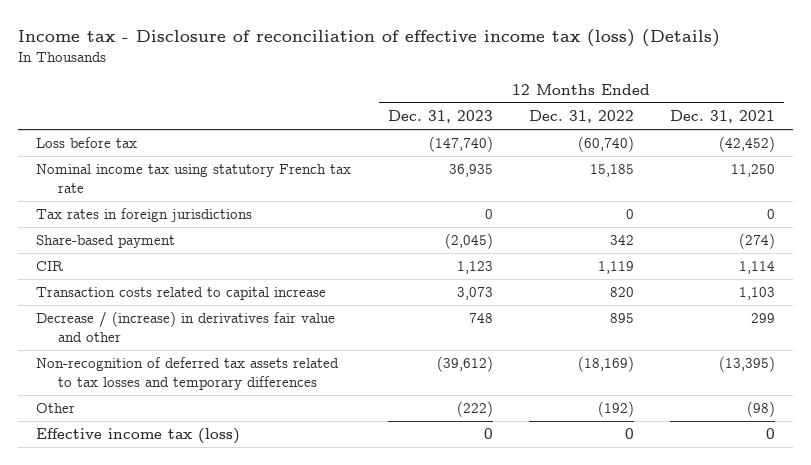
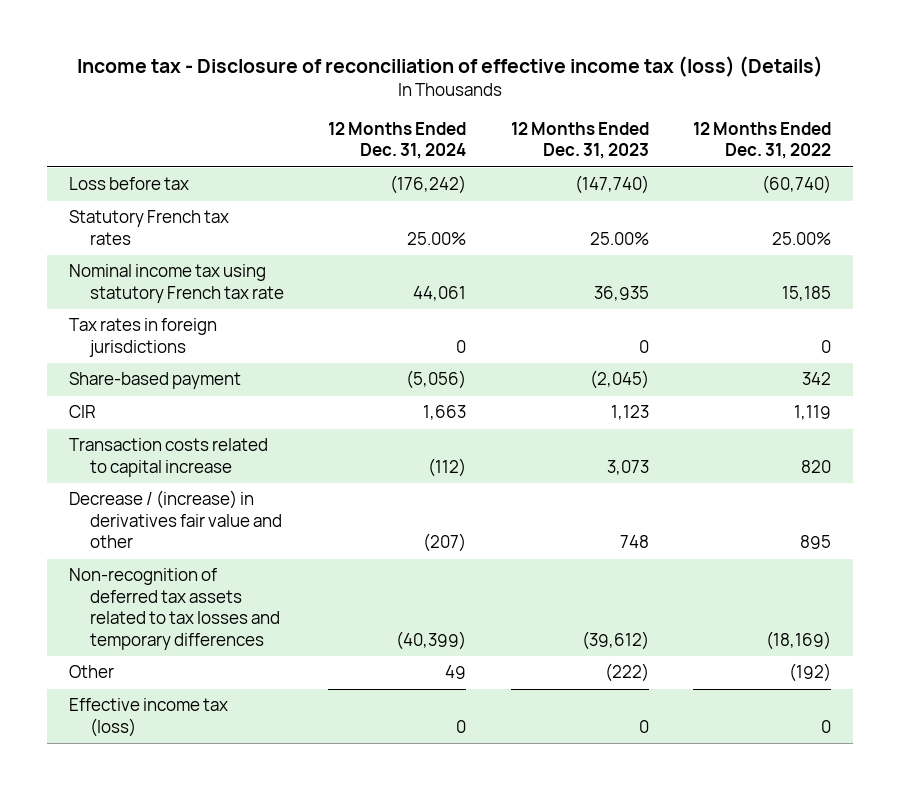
- | 12 Months Ended Dec. 31, 2023 | 12 Months Ended Dec. 31, 2022 | 12 Months Ended Dec. 31, 2021
+ | 12 Months Ended Dec. 31, 2024 | 12 Months Ended Dec. 31, 2023 | 12 Months Ended Dec. 31, 2022
+ Statutory French tax rates | 25.00% | 25.00% | 25.00%

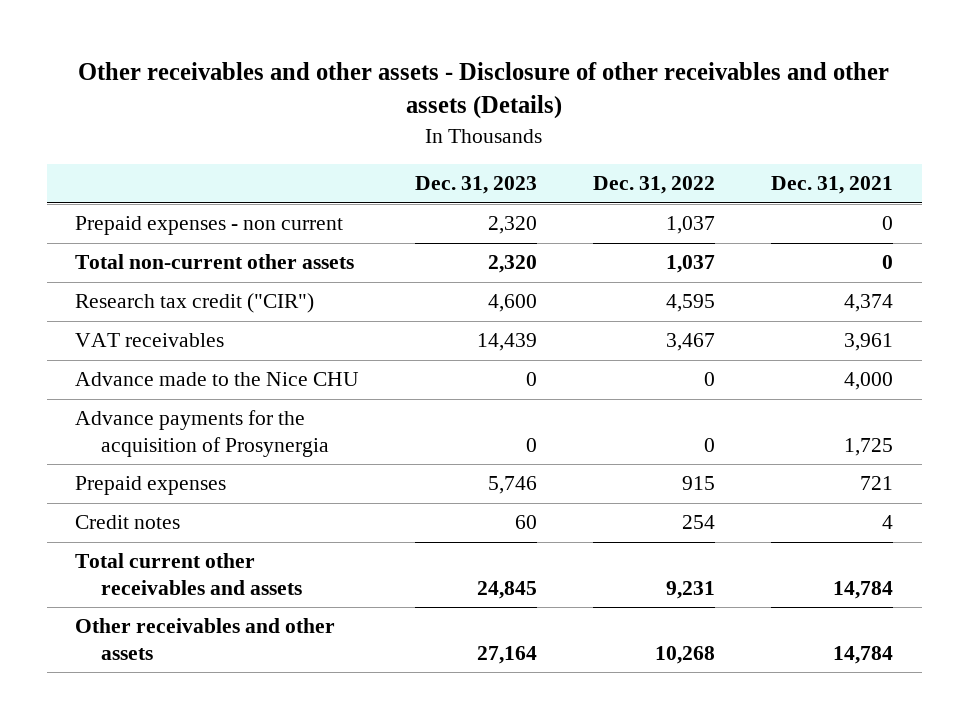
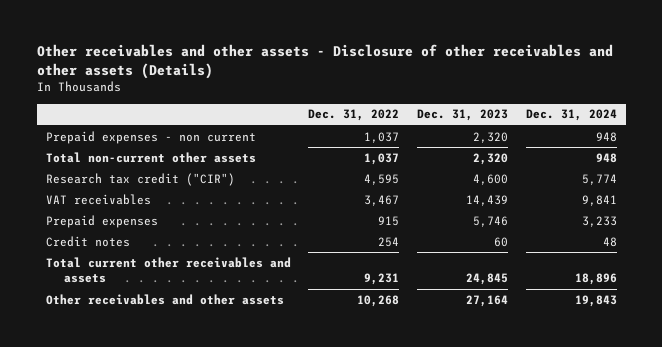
- | Dec. 31, 2023 | Dec. 31, 2022 | Dec. 31, 2021
+ | Dec. 31, 2022 | Dec. 31, 2023 | Dec. 31, 2024
- Advance made to the Nice CHU | 0 | 0 | 4,000
- Advance payments for the acquisition of Prosynergia | 0 | 0 | 1,725

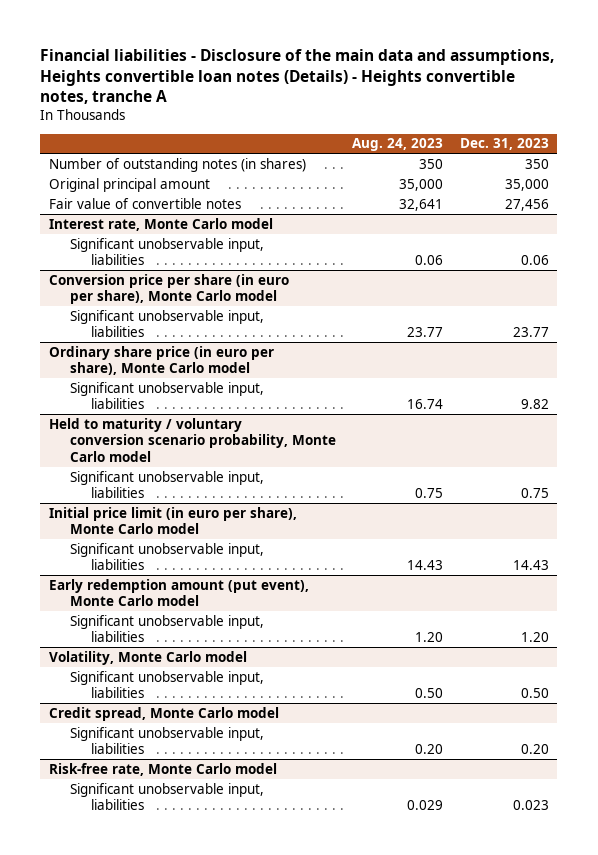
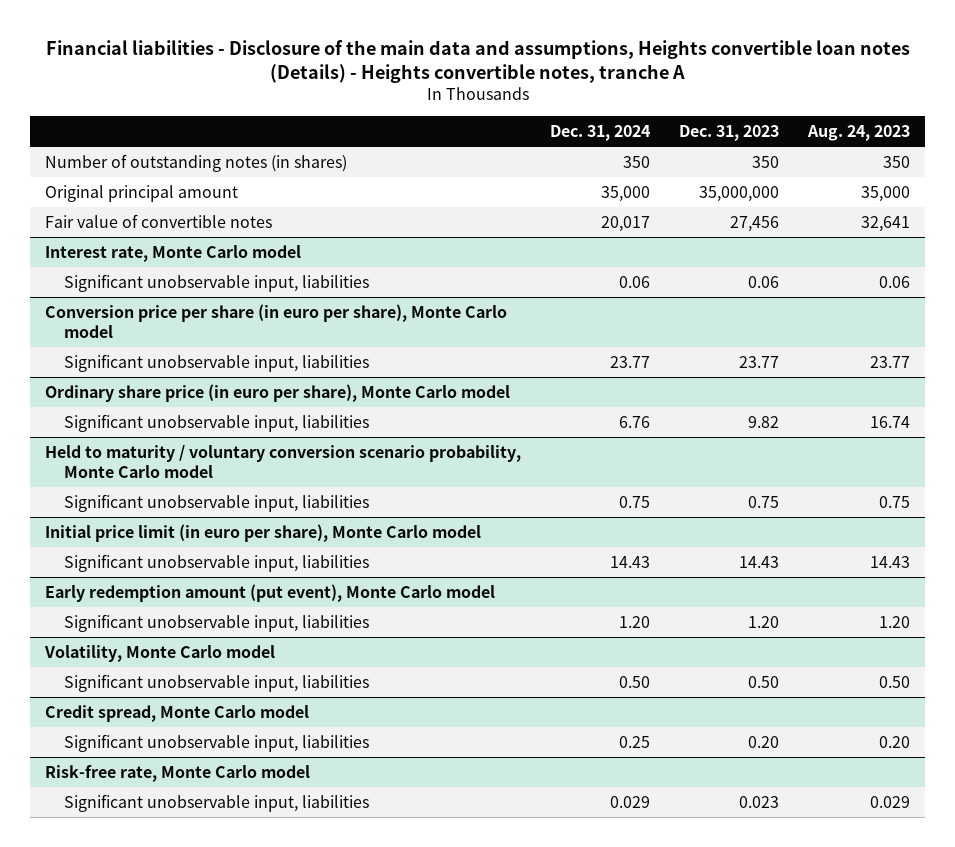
- | Aug. 24, 2023 | Dec. 31, 2023
+ | Dec. 31, 2024 | Dec. 31, 2023 | Aug. 24, 2023
- Original principal amount | 35,000 | 35,000
+ Original principal amount | 35,000 | 35,000,000 | 35,000

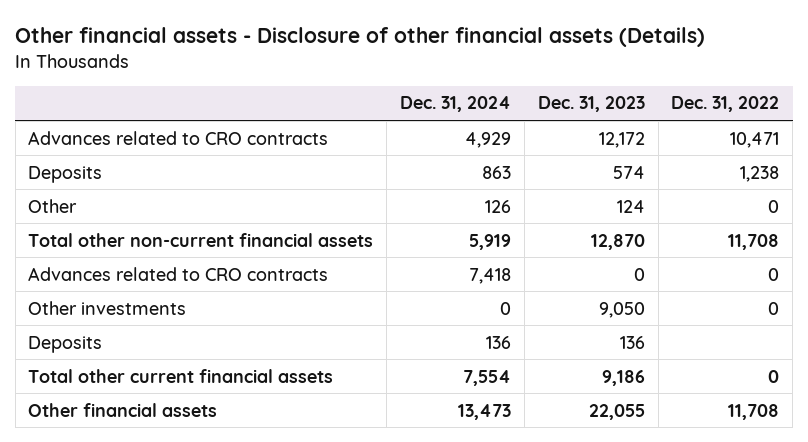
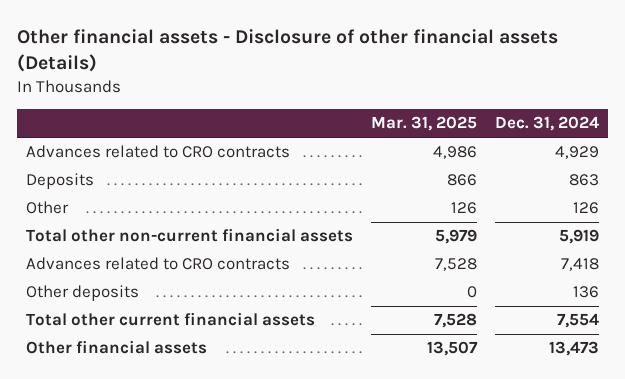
- | Dec. 31, 2024 | Dec. 31, 2023 | Dec. 31, 2022
+ | Mar. 31, 2025 | Dec. 31, 2024
- Other investments | 0 | 9,050 | 0
- Deposits | 136 | 136 |
+ Other deposits | 0 | 136

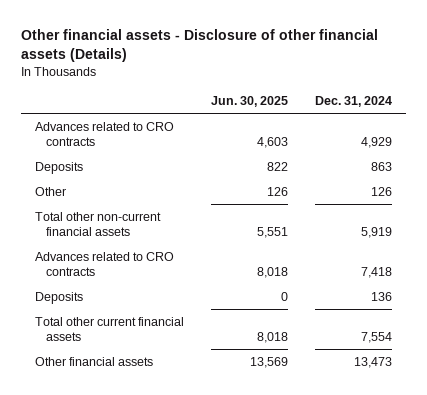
- | Mar. 31, 2025 | Dec. 31, 2024
+ | Jun. 30, 2025 | Dec. 31, 2024
- Other deposits | 0 | 136
+ Deposits | 0 | 136

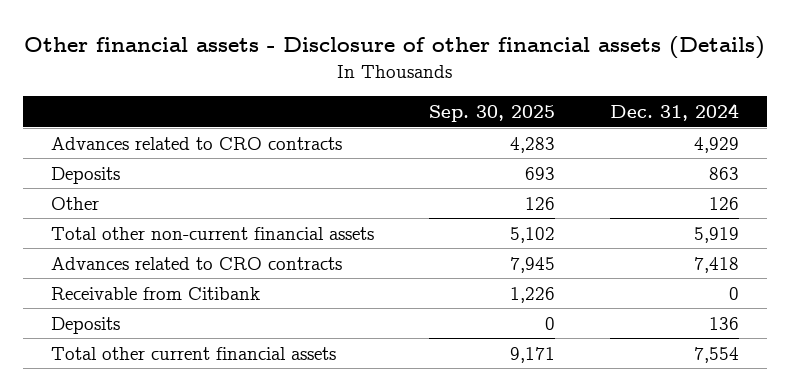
- | Jun. 30, 2025 | Dec. 31, 2024
+ | Sep. 30, 2025 | Dec. 31, 2024
+ Receivable from Citibank | 1,226 | 0
- Other financial assets | 13,569 | 13,473

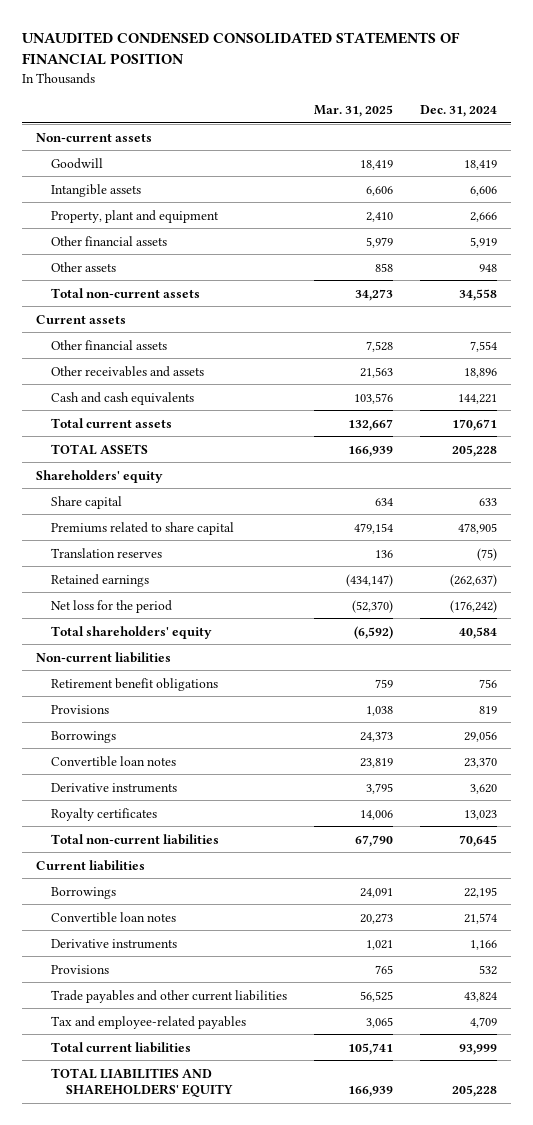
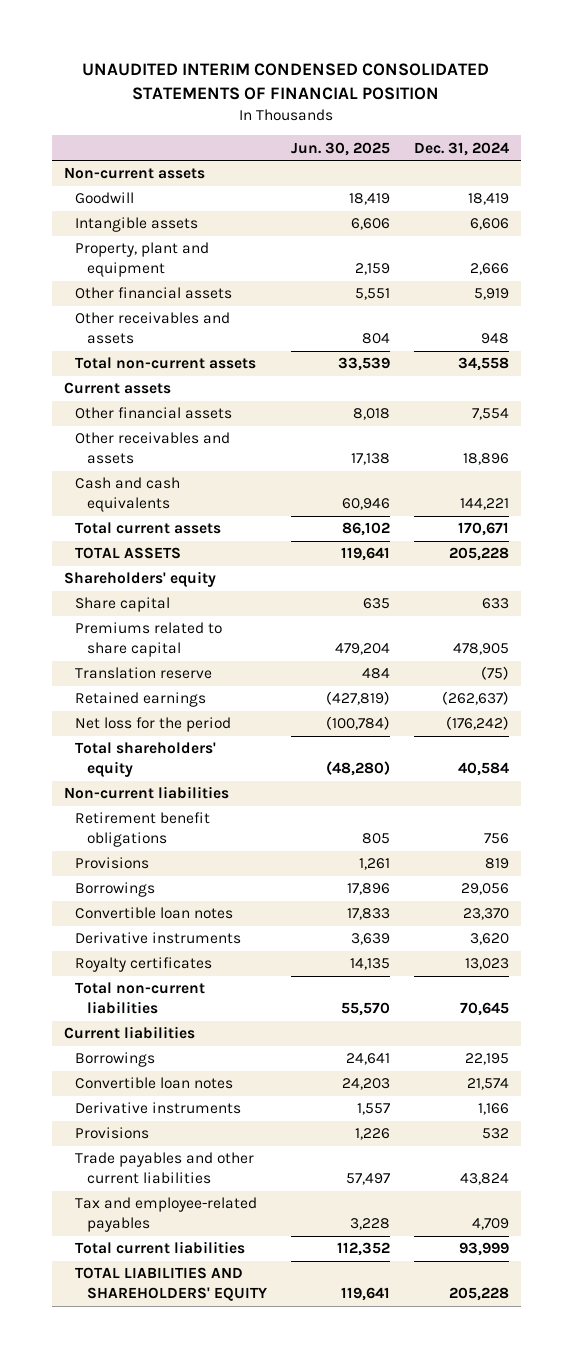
- UNAUDITED CONDENSED CONSOLIDATED STATEMENTS OF FINANCIAL POSITION
+ UNAUDITED INTERIM CONDENSED CONSOLIDATED STATEMENTS OF FINANCIAL POSITION
- | Mar. 31, 2025 | Dec. 31, 2024
+ | Jun. 30, 2025 | Dec. 31, 2024
- Other assets | 858 | 948
+ Other receivables and assets | 804 | 948
- Translation reserves | 136 | (75)
+ Translation reserve | 484 | (75)

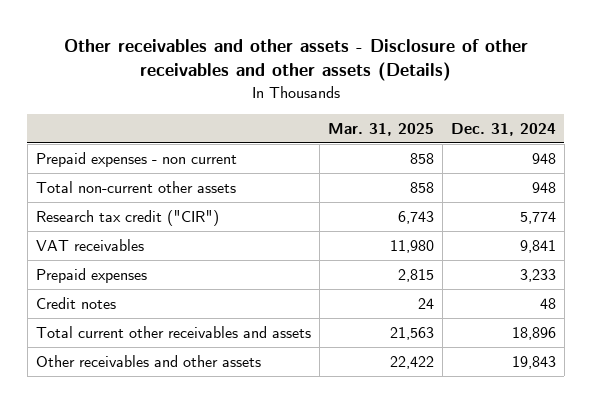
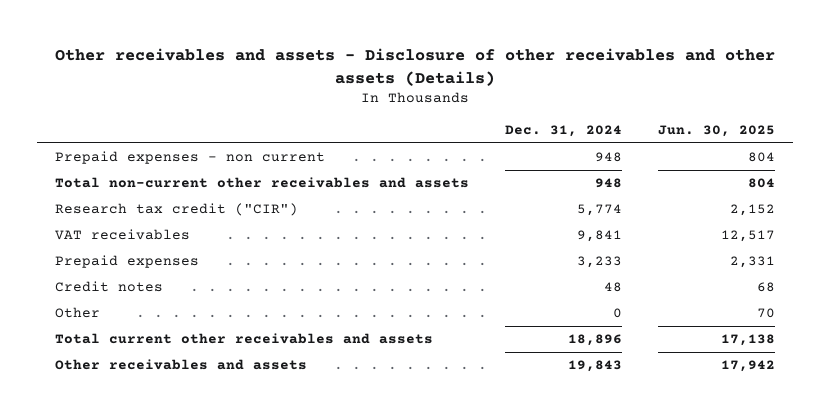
- Other receivables and other assets - Disclosure of other receivables and other assets (Details)
+ Other receivables and assets - Disclosure of other receivables and other assets (Details)
- | Mar. 31, 2025 | Dec. 31, 2024
+ | Dec. 31, 2024 | Jun. 30, 2025
- Total non-current other assets | 858 | 948
+ Total non-current other receivables and assets | 948 | 804
+ Other | 0 | 70
- Other receivables and other assets | 22,422 | 19,843
+ Other receivables and assets | 19,843 | 17,942

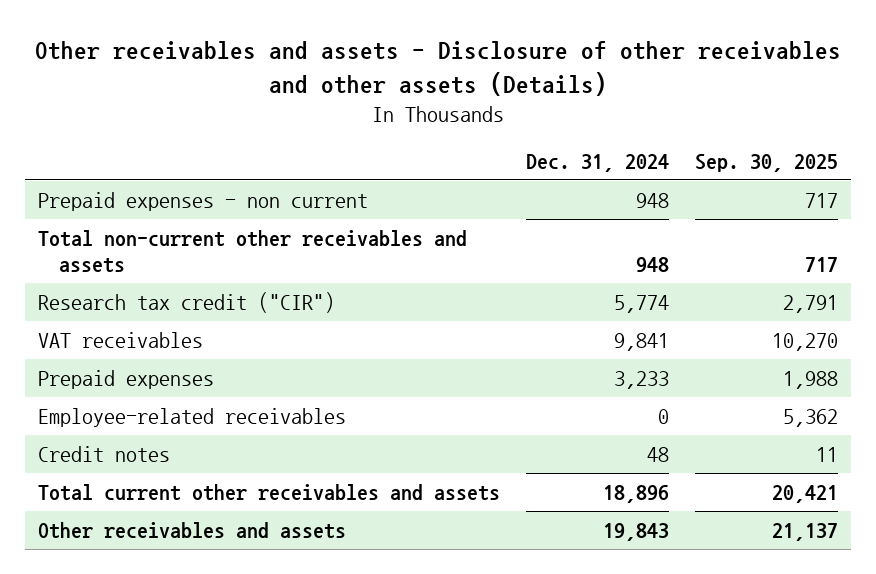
- | Dec. 31, 2024 | Jun. 30, 2025
+ | Dec. 31, 2024 | Sep. 30, 2025
+ Employee-related receivables | 0 | 5,362
- Other | 0 | 70

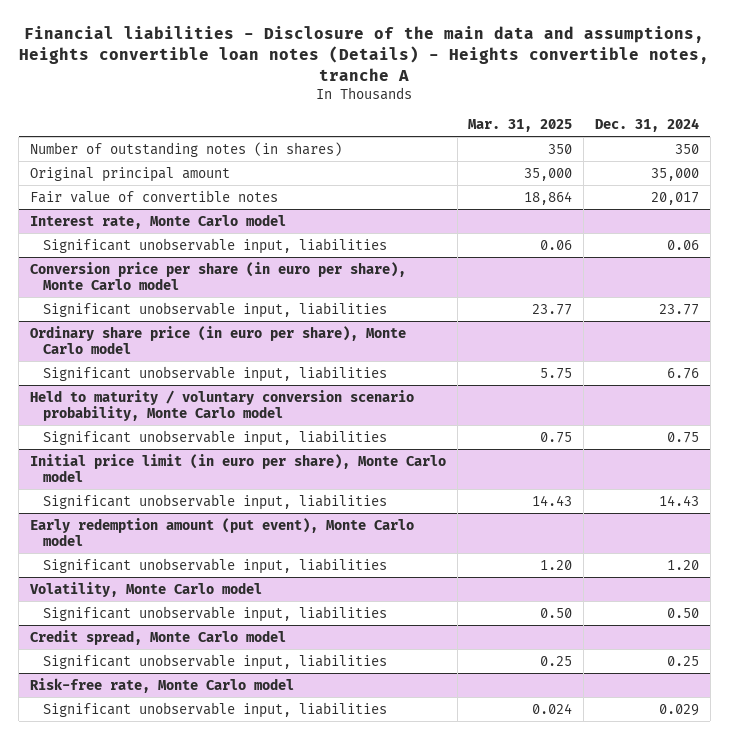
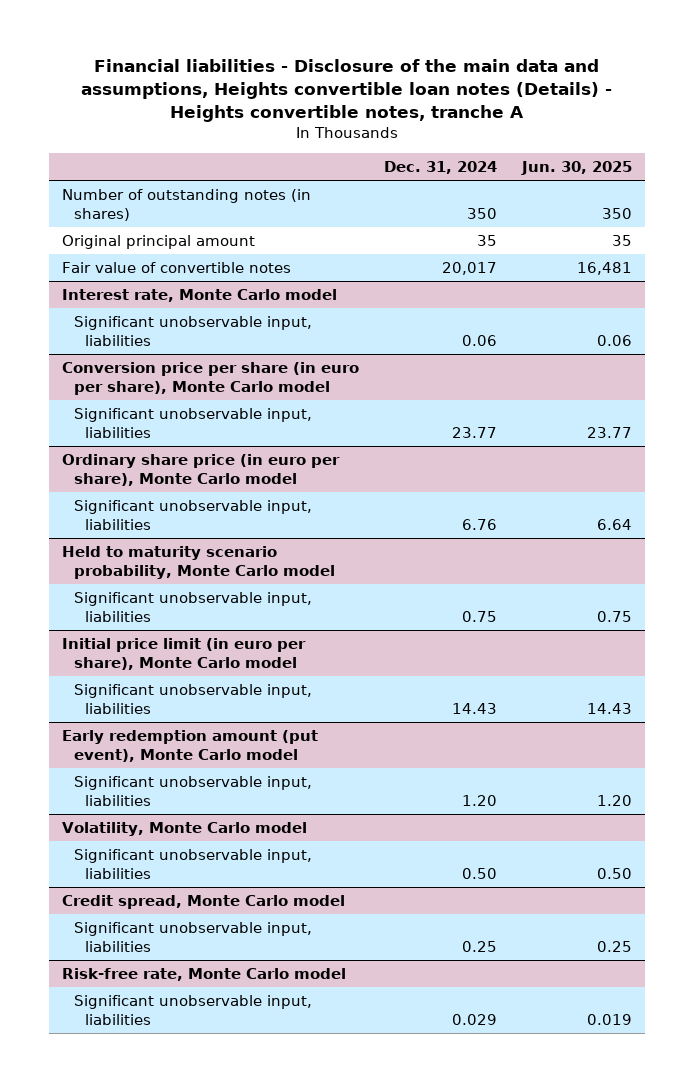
- | Mar. 31, 2025 | Dec. 31, 2024
+ | Dec. 31, 2024 | Jun. 30, 2025
- Original principal amount | 35,000 | 35,000
+ Original principal amount | 35 | 35
- Held to maturity / voluntary conversion scenario probability, Monte Carlo model
+ Held to maturity scenario probability, Monte Carlo model

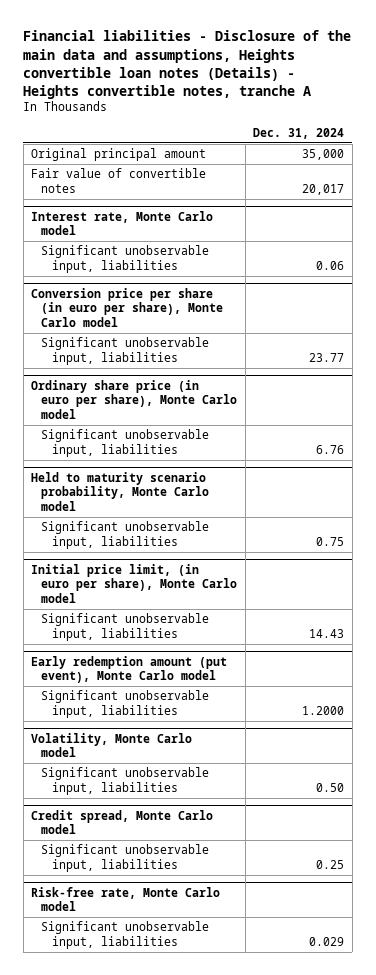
- | Dec. 31, 2024 | Jun. 30, 2025
+ | Dec. 31, 2024
- Number of outstanding notes (in shares) | 350 | 350
- Original principal amount | 35 | 35
+ Original principal amount | 35,000
- Initial price limit (in euro per share), Monte Carlo model
+ Initial price limit, (in euro per share), Monte Carlo model
@ Early redemption amount (put event), Monte Carlo model
- Significant unobservable input, liabilities | 1.20 | 1.20
+ Significant unobservable input, liabilities | 1.2000

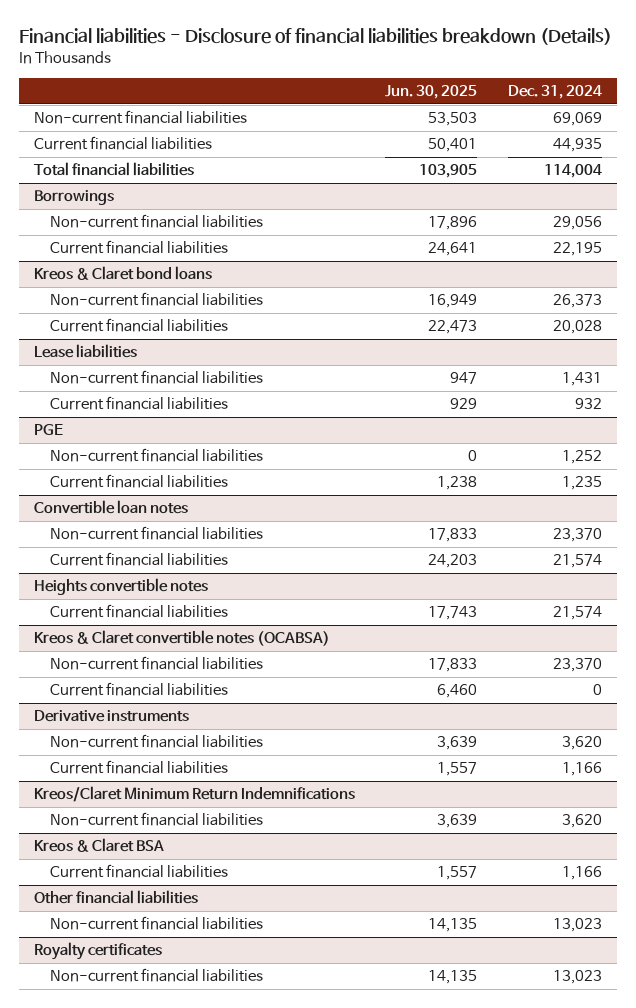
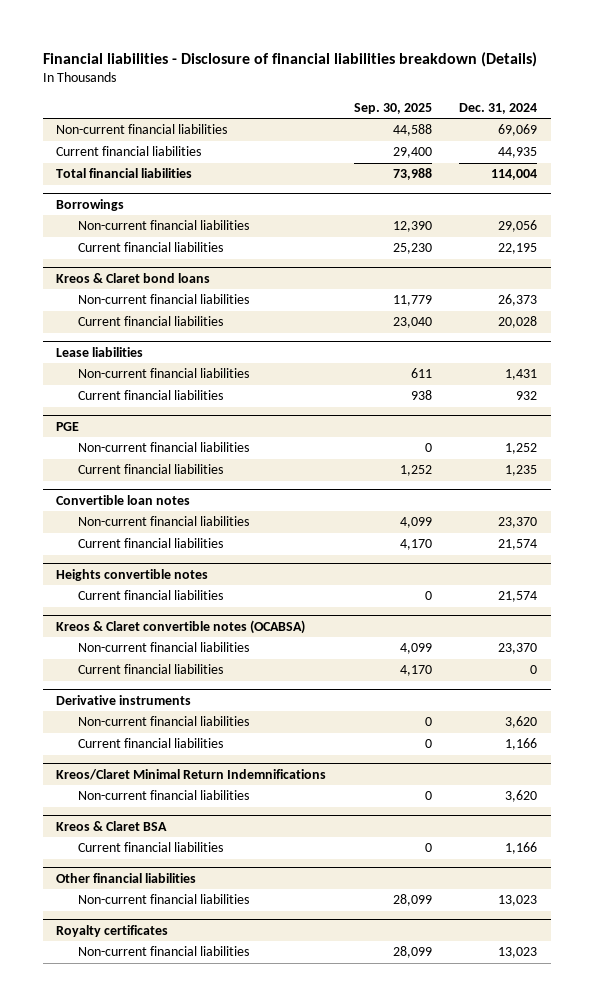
- | Jun. 30, 2025 | Dec. 31, 2024
+ | Sep. 30, 2025 | Dec. 31, 2024
- Kreos/Claret Minimum Return Indemnifications
+ Kreos/Claret Minimal Return Indemnifications

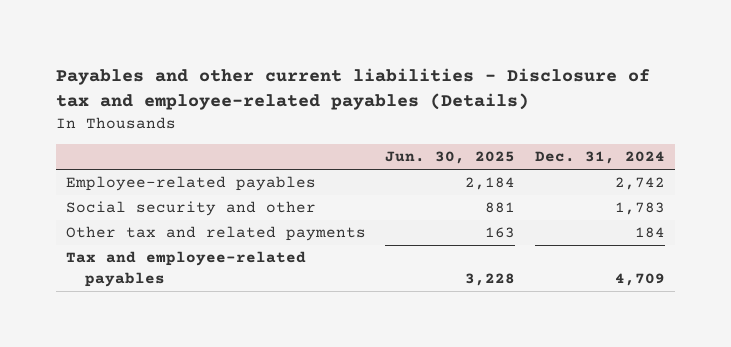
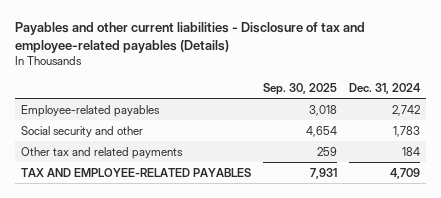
- | Jun. 30, 2025 | Dec. 31, 2024
+ | Sep. 30, 2025 | Dec. 31, 2024
- Tax and employee-related payables | 3,228 | 4,709
+ TAX AND EMPLOYEE-RELATED PAYABLES | 7,931 | 4,709

